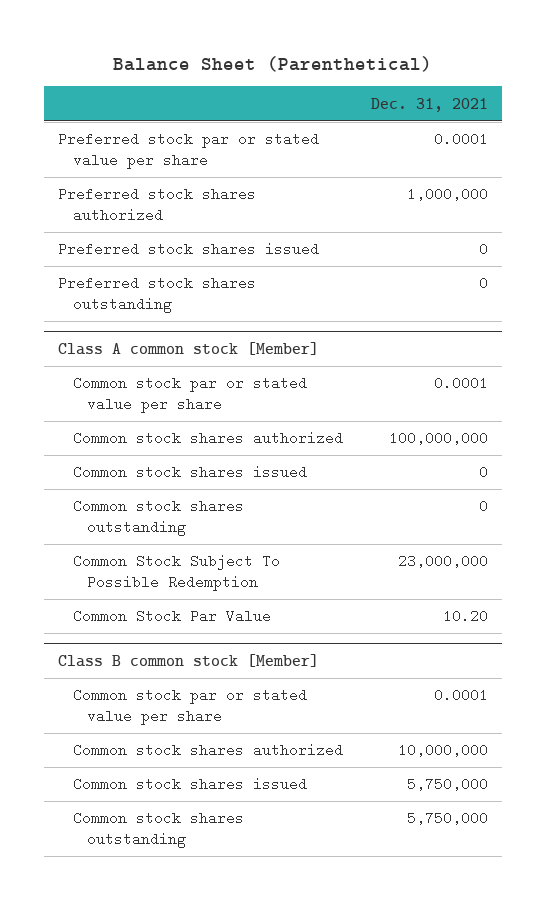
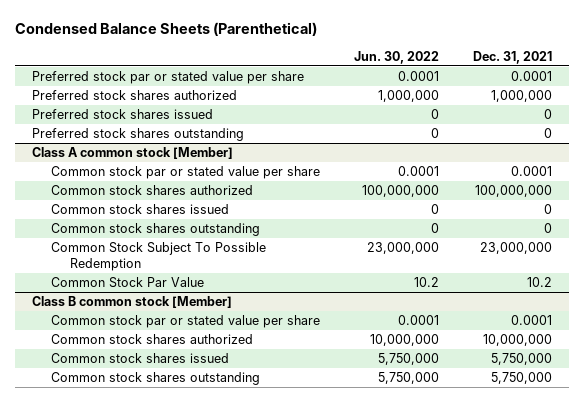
- Balance Sheet (Parenthetical)
+ Condensed Balance Sheets (Parenthetical)
- | Dec. 31, 2021
+ | Jun. 30, 2022 | Dec. 31, 2021
@ Class A common stock [Member]
- Common Stock Par Value | 10.20
+ Common Stock Par Value | 10.2 | 10.2

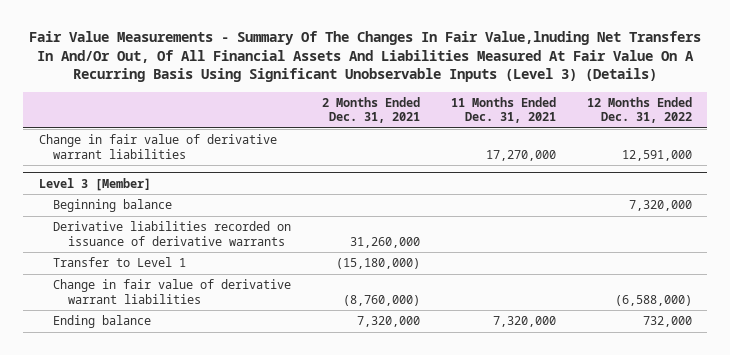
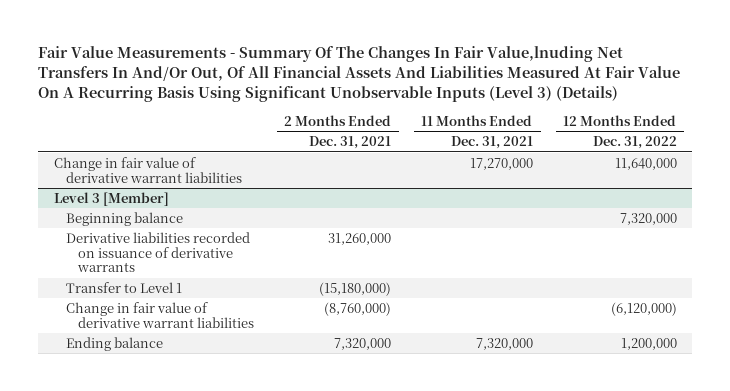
- Change in fair value of derivative warrant liabilities | | 17,270,000 | 12,591,000
+ Change in fair value of derivative warrant liabilities | | 17,270,000 | 11,640,000
@ Level 3 [Member]
- Change in fair value of derivative warrant liabilities | (8,760,000) | | (6,588,000)
- Ending balance | 7,320,000 | 7,320,000 | 732,000
+ Change in fair value of derivative warrant liabilities | (8,760,000) | | (6,120,000)
+ Ending balance | 7,320,000 | 7,320,000 | 1,200,000

